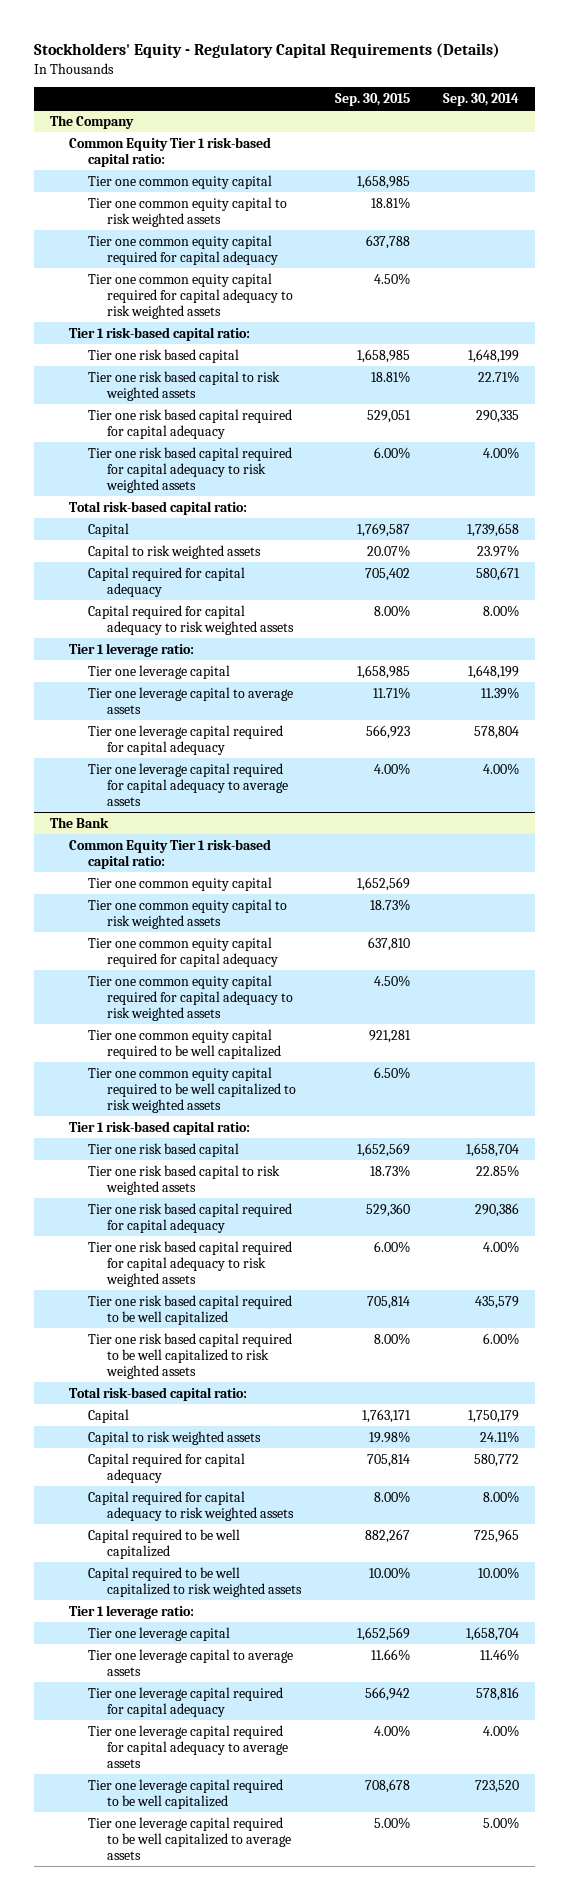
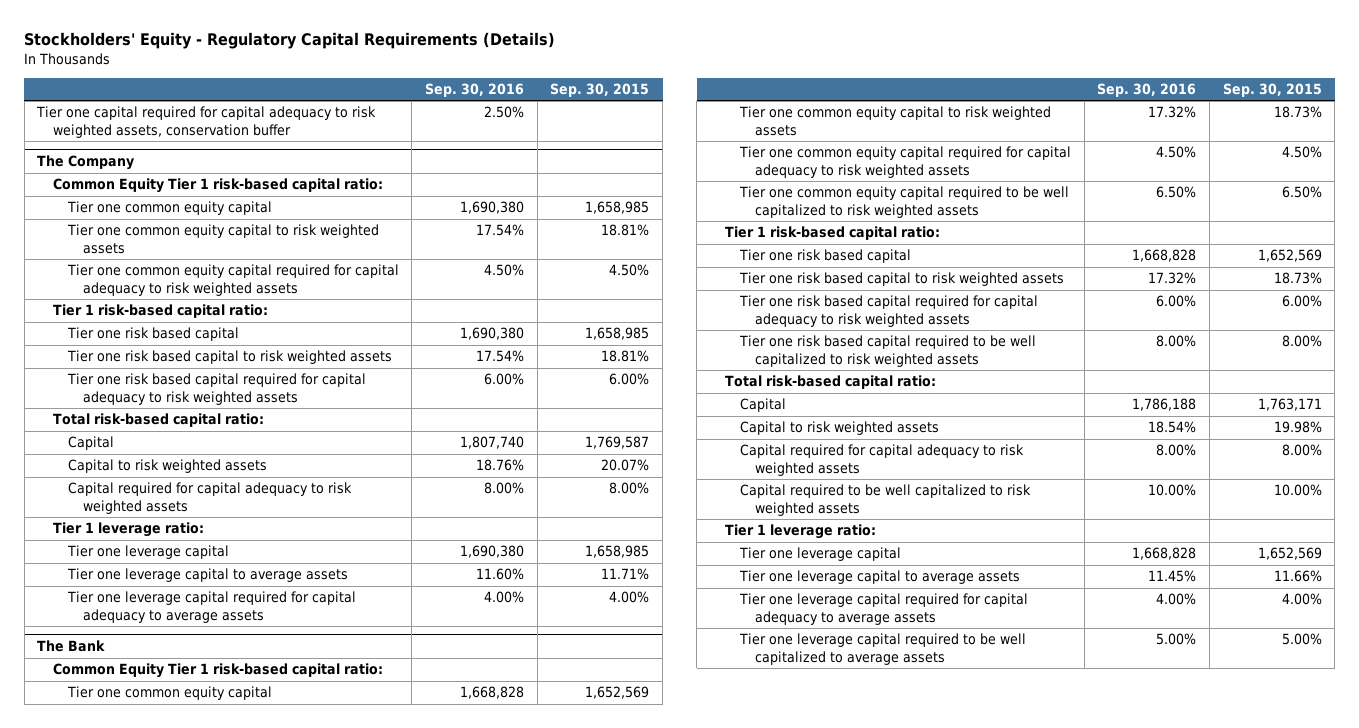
- | Sep. 30, 2015 | Sep. 30, 2014
+ | Sep. 30, 2016 | Sep. 30, 2015
+ Tier one capital required for capital adequacy to risk weighted assets, conservation buffer | 2.50% |
@ The Company
- Tier one common equity capital required for capital adequacy | 637,788 |
- Tier one risk based capital required for capital adequacy | 529,051 | 290,335
- Capital required for capital adequacy | 705,402 | 580,671
- Tier one leverage capital required for capital adequacy | 566,923 | 578,804
@ The Bank
- Tier one common equity capital required for capital adequacy | 637,810 |
- Tier one common equity capital required to be well capitalized | 921,281 |
- Tier one risk based capital required for capital adequacy | 529,360 | 290,386
- Tier one risk based capital required to be well capitalized | 705,814 | 435,579
- Capital required for capital adequacy | 705,814 | 580,772
- Capital required to be well capitalized | 882,267 | 725,965
- Tier one leverage capital required for capital adequacy | 566,942 | 578,816
- Tier one leverage capital required to be well capitalized | 708,678 | 723,520

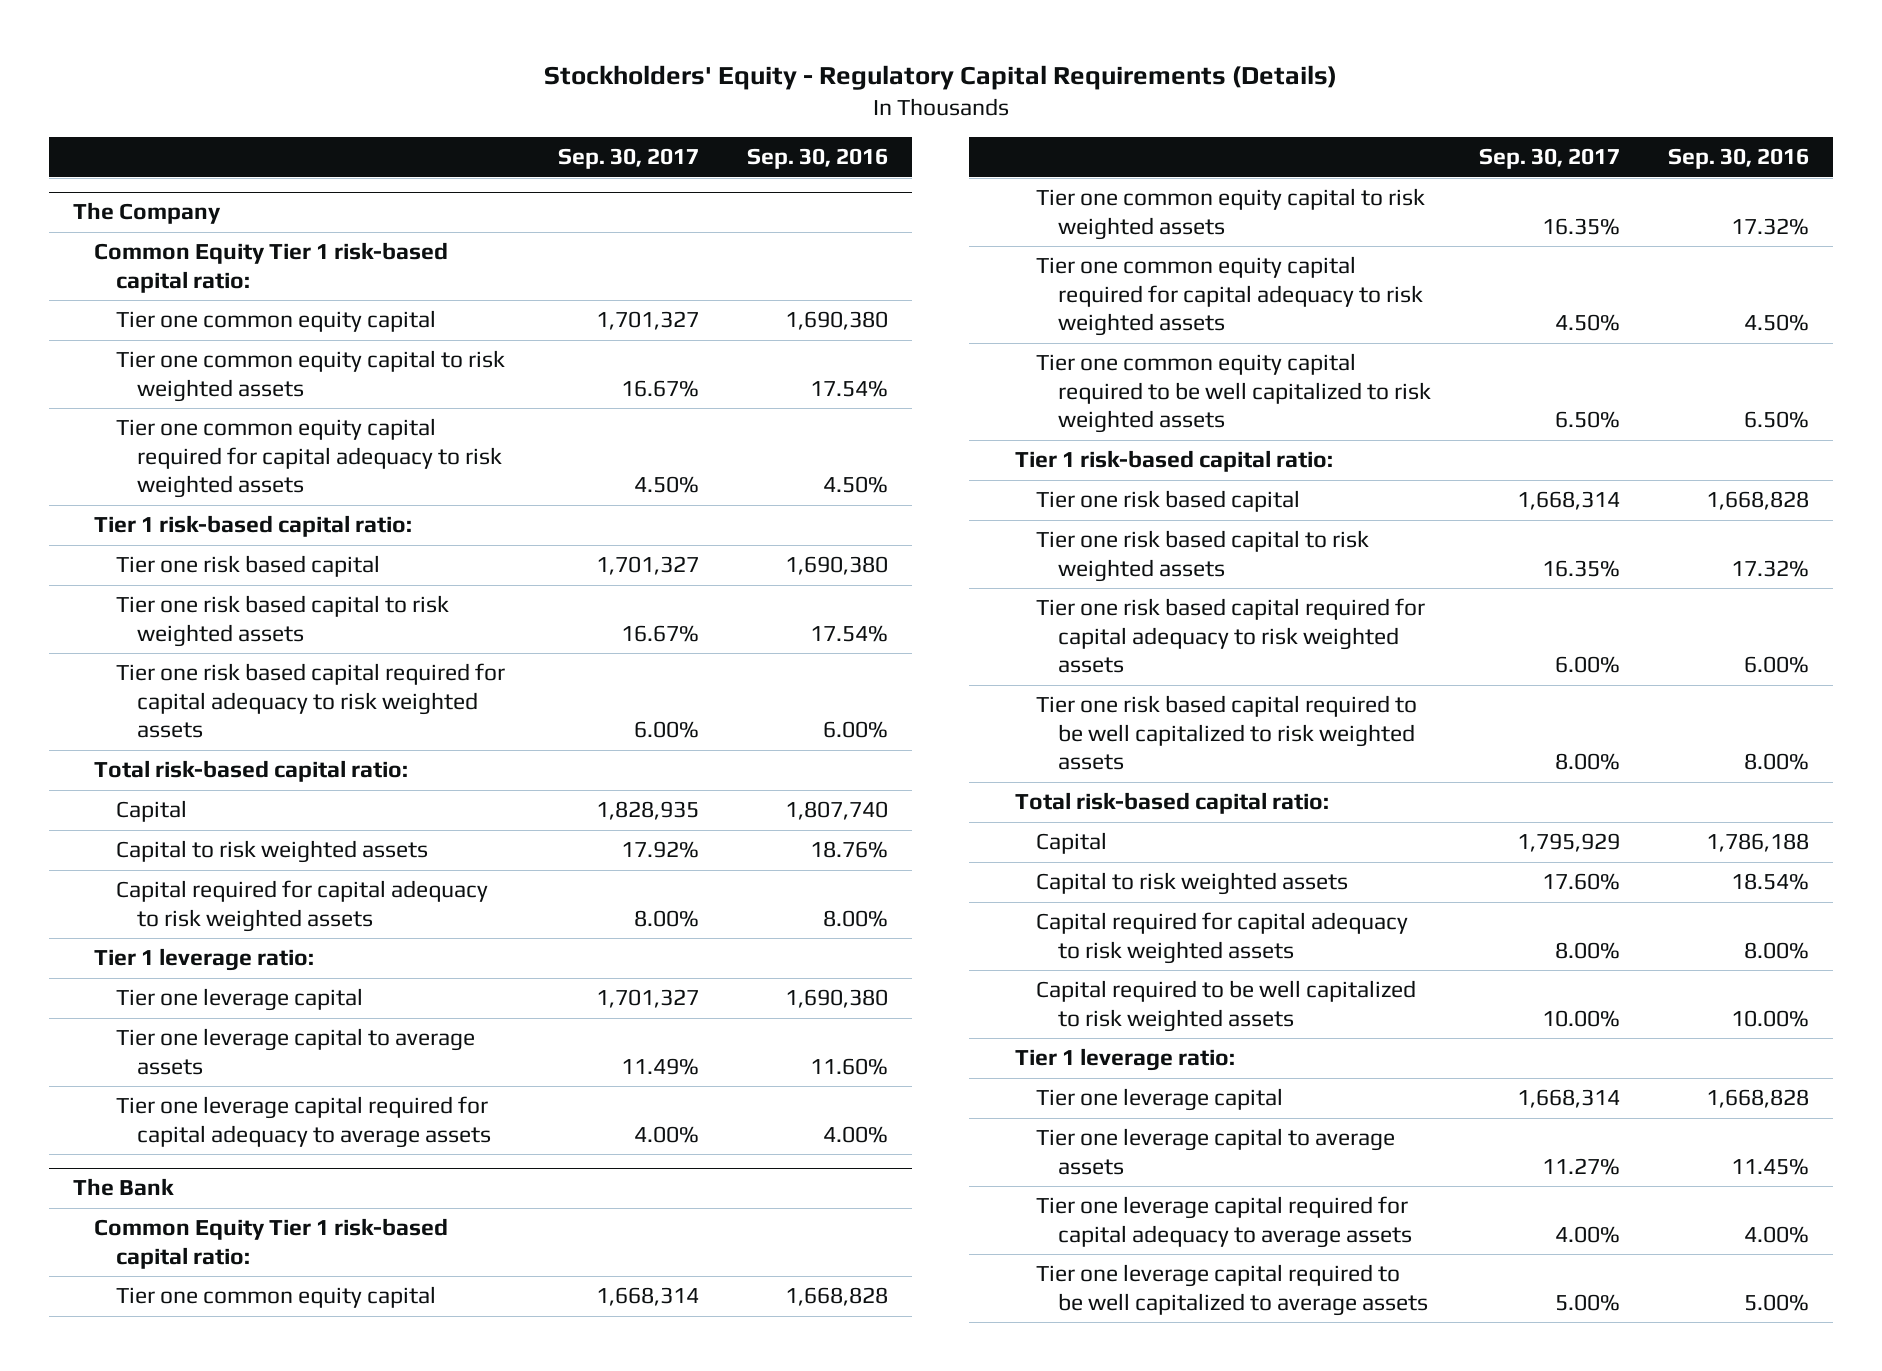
- | Sep. 30, 2016 | Sep. 30, 2015
+ | Sep. 30, 2017 | Sep. 30, 2016
- Tier one capital required for capital adequacy to risk weighted assets, conservation buffer | 2.50% |

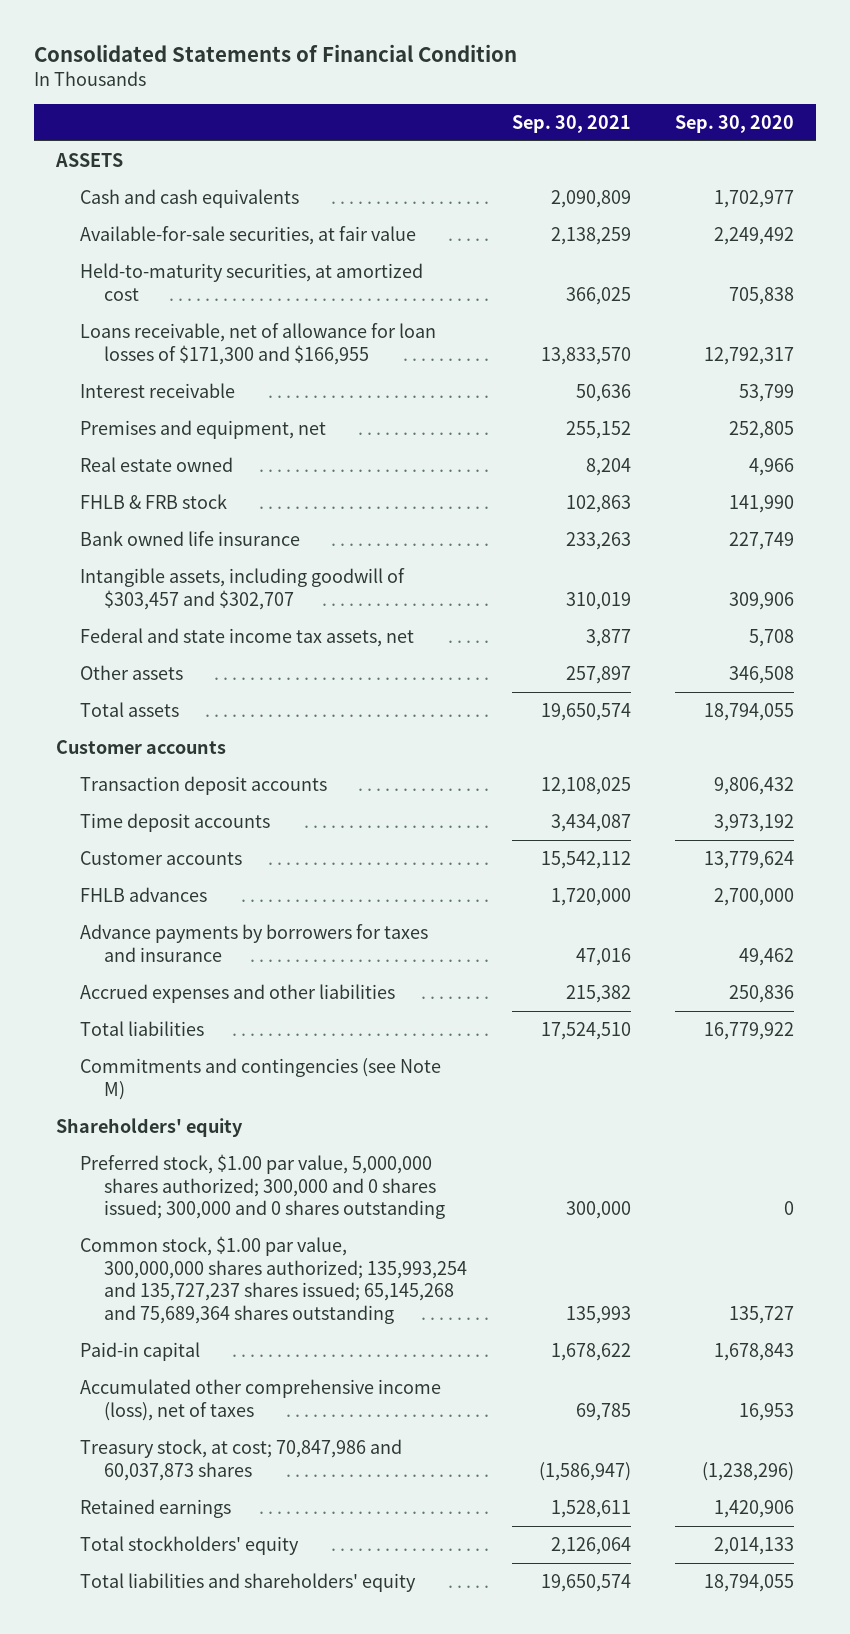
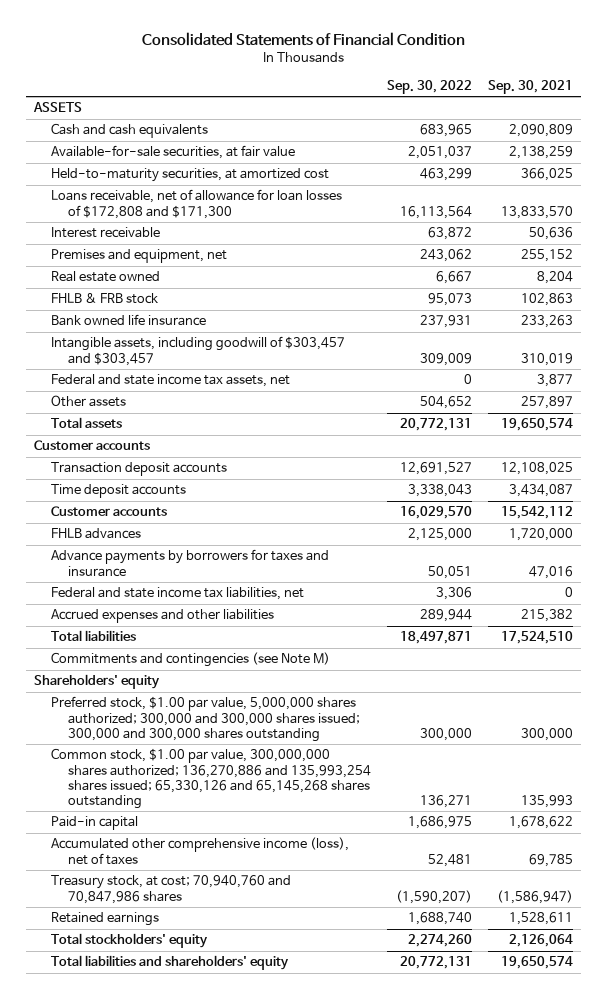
- | Sep. 30, 2021 | Sep. 30, 2020
+ | Sep. 30, 2022 | Sep. 30, 2021
- Loans receivable, net of allowance for loan losses of $171,300 and $166,955 | 13,833,570 | 12,792,317
+ Loans receivable, net of allowance for loan losses of $172,808 and $171,300 | 16,113,564 | 13,833,570
- Intangible assets, including goodwill of $303,457 and $302,707 | 310,019 | 309,906
+ Intangible assets, including goodwill of $303,457 and $303,457 | 309,009 | 310,019
+ Federal and state income tax liabilities, net | 3,306 | 0
- Preferred stock, $1.00 par value, 5,000,000 shares authorized; 300,000 and 0 shares issued; 300,000 and 0 shares outstanding | 300,000 | 0
- Common stock, $1.00 par value, 300,000,000 shares authorized; 135,993,254 and 135,727,237 shares issued; 65,145,268 and 75,689,364 shares outstanding | 135,993 | 135,727
+ Preferred stock, $1.00 par value, 5,000,000 shares authorized; 300,000 and 300,000 shares issued; 300,000 and 300,000 shares outstanding | 300,000 | 300,000
+ Common stock, $1.00 par value, 300,000,000 shares authorized; 136,270,886 and 135,993,254 shares issued; 65,330,126 and 65,145,268 shares outstanding | 136,271 | 135,993
- Treasury stock, at cost; 70,847,986 and 60,037,873 shares | (1,586,947) | (1,238,296)
+ Treasury stock, at cost; 70,940,760 and 70,847,986 shares | (1,590,207) | (1,586,947)

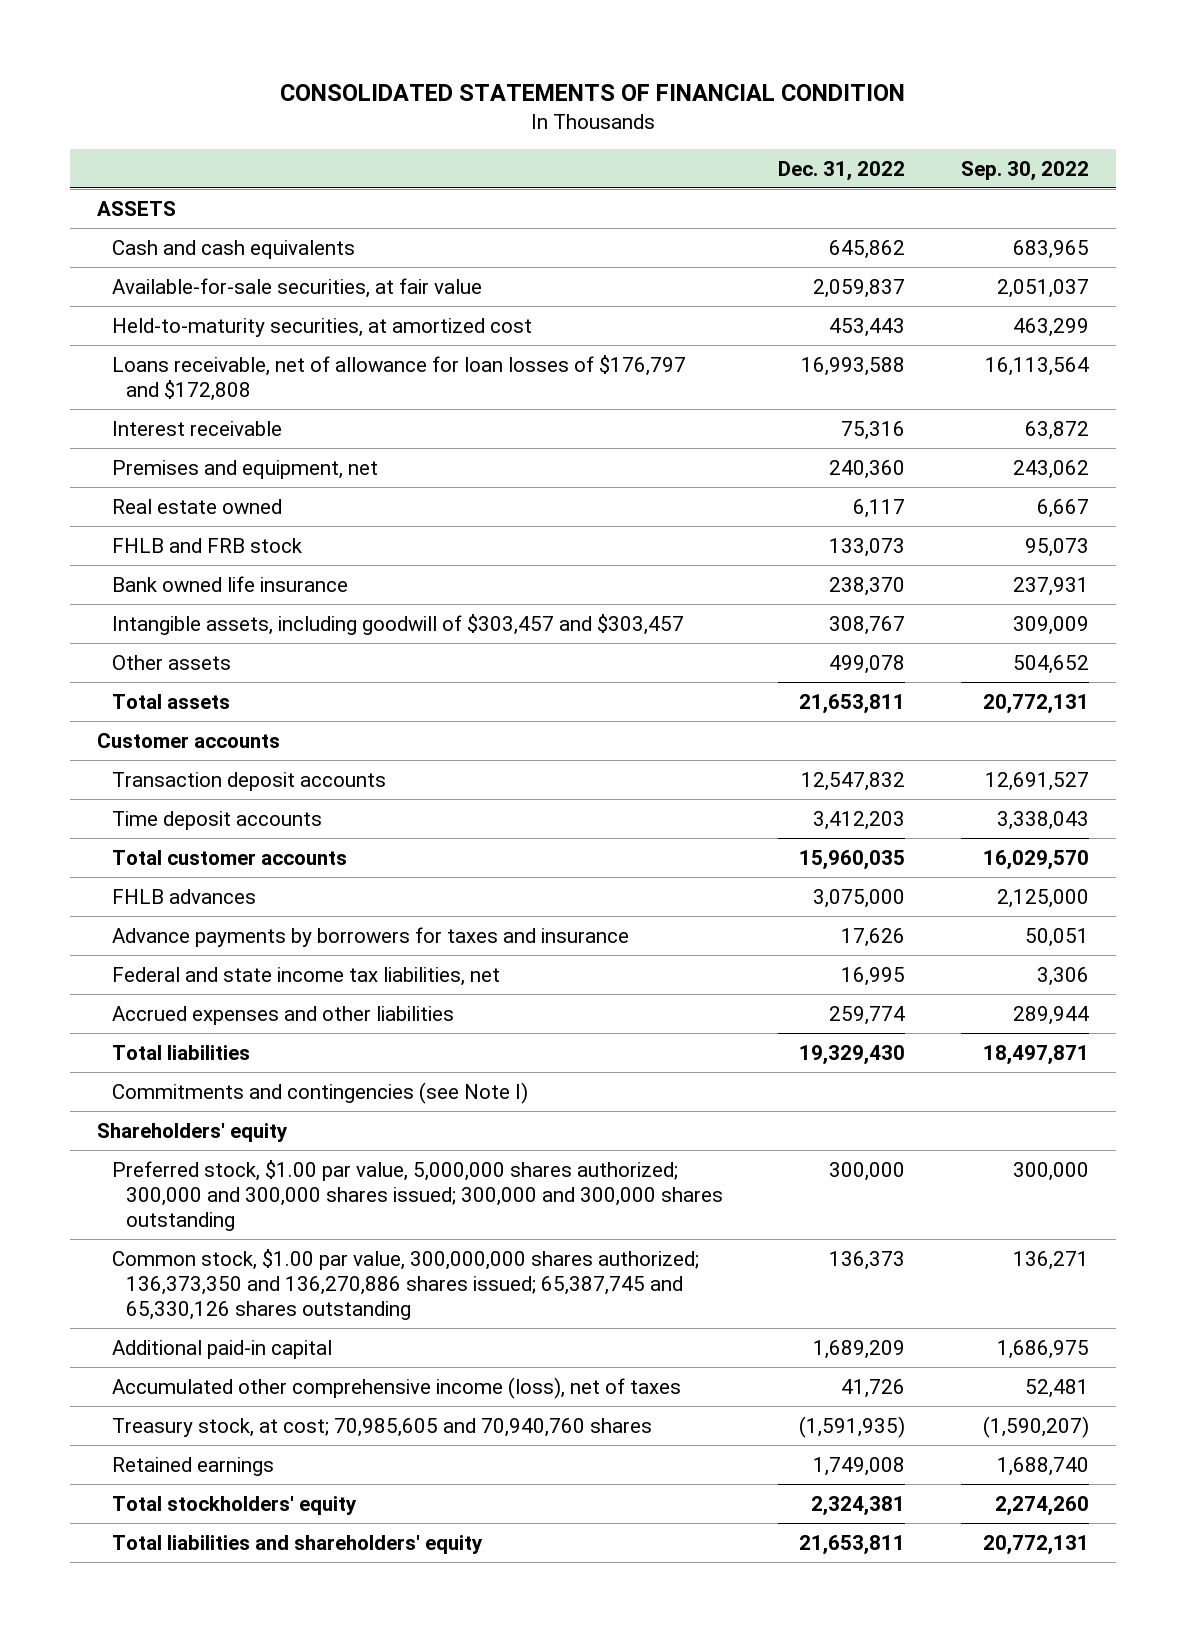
- Consolidated Statements of Financial Condition
+ CONSOLIDATED STATEMENTS OF FINANCIAL CONDITION
- | Sep. 30, 2022 | Sep. 30, 2021
+ | Dec. 31, 2022 | Sep. 30, 2022
- Loans receivable, net of allowance for loan losses of $172,808 and $171,300 | 16,113,564 | 13,833,570
+ Loans receivable, net of allowance for loan losses of $176,797 and $172,808 | 16,993,588 | 16,113,564
- FHLB & FRB stock | 95,073 | 102,863
+ FHLB and FRB stock | 133,073 | 95,073
- Federal and state income tax assets, net | 0 | 3,877
- Customer accounts | 16,029,570 | 15,542,112
+ Total customer accounts | 15,960,035 | 16,029,570
- Commitments and contingencies (see Note M)
+ Commitments and contingencies (see Note I)
- Common stock, $1.00 par value, 300,000,000 shares authorized; 136,270,886 and 135,993,254 shares issued; 65,330,126 and 65,145,268 shares outstanding | 136,271 | 135,993
- Paid-in capital | 1,686,975 | 1,678,622
+ Common stock, $1.00 par value, 300,000,000 shares authorized; 136,373,350 and 136,270,886 shares issued; 65,387,745 and 65,330,126 shares outstanding | 136,373 | 136,271
+ Additional paid-in capital | 1,689,209 | 1,686,975
- Treasury stock, at cost; 70,940,760 and 70,847,986 shares | (1,590,207) | (1,586,947)
+ Treasury stock, at cost; 70,985,605 and 70,940,760 shares | (1,591,935) | (1,590,207)

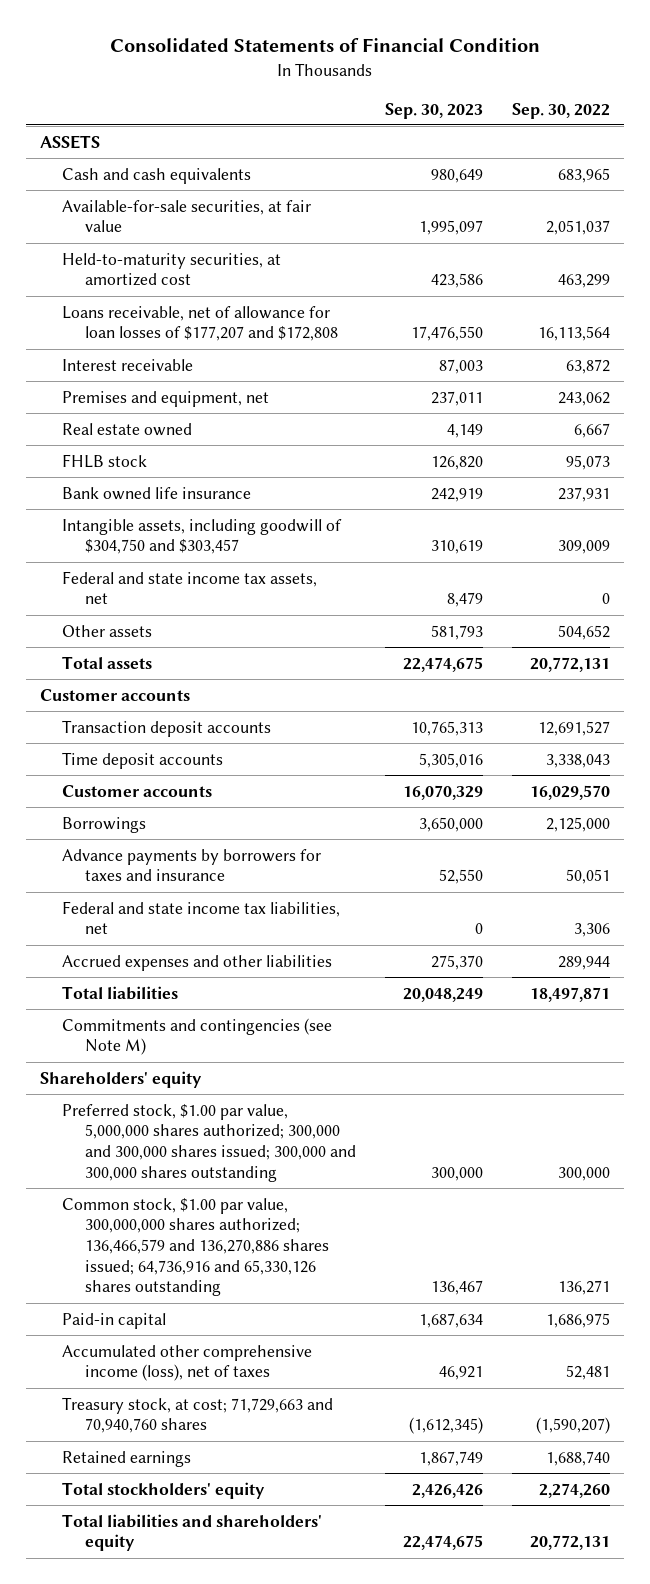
- CONSOLIDATED STATEMENTS OF FINANCIAL CONDITION
+ Consolidated Statements of Financial Condition
- | Dec. 31, 2022 | Sep. 30, 2022
+ | Sep. 30, 2023 | Sep. 30, 2022
- Loans receivable, net of allowance for loan losses of $176,797 and $172,808 | 16,993,588 | 16,113,564
+ Loans receivable, net of allowance for loan losses of $177,207 and $172,808 | 17,476,550 | 16,113,564
- FHLB and FRB stock | 133,073 | 95,073
+ FHLB stock | 126,820 | 95,073
- Intangible assets, including goodwill of $303,457 and $303,457 | 308,767 | 309,009
+ Intangible assets, including goodwill of $304,750 and $303,457 | 310,619 | 309,009
+ Federal and state income tax assets, net | 8,479 | 0
- Total customer accounts | 15,960,035 | 16,029,570
- FHLB advances | 3,075,000 | 2,125,000
+ Customer accounts | 16,070,329 | 16,029,570
+ Borrowings | 3,650,000 | 2,125,000
- Commitments and contingencies (see Note I)
+ Commitments and contingencies (see Note M)
- Common stock, $1.00 par value, 300,000,000 shares authorized; 136,373,350 and 136,270,886 shares issued; 65,387,745 and 65,330,126 shares outstanding | 136,373 | 136,271
- Additional paid-in capital | 1,689,209 | 1,686,975
+ Common stock, $1.00 par value, 300,000,000 shares authorized; 136,466,579 and 136,270,886 shares issued; 64,736,916 and 65,330,126 shares outstanding | 136,467 | 136,271
+ Paid-in capital | 1,687,634 | 1,686,975
- Treasury stock, at cost; 70,985,605 and 70,940,760 shares | (1,591,935) | (1,590,207)
+ Treasury stock, at cost; 71,729,663 and 70,940,760 shares | (1,612,345) | (1,590,207)

